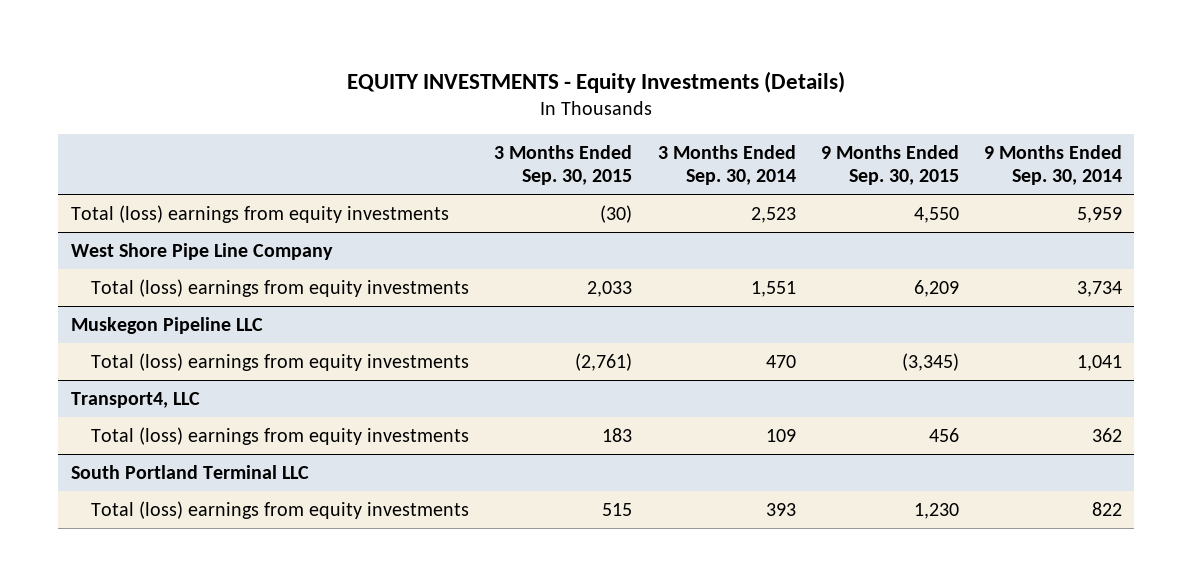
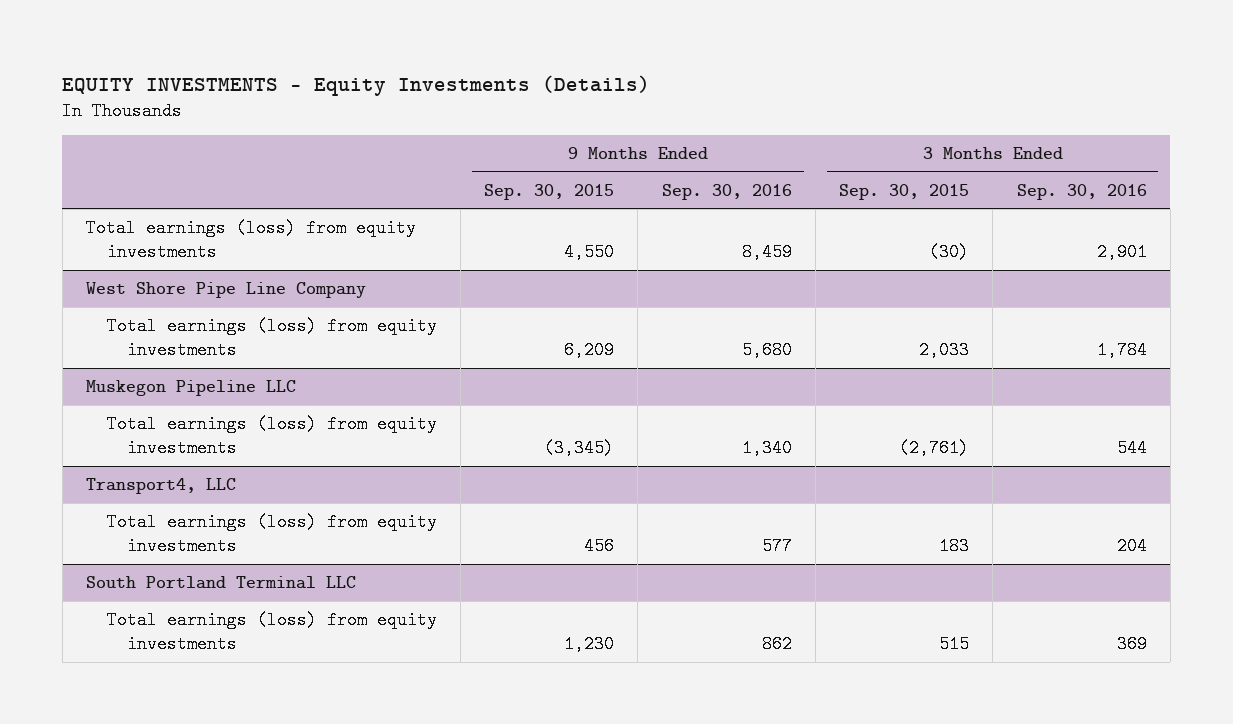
- | 3 Months Ended Sep. 30, 2015 | 3 Months Ended Sep. 30, 2014 | 9 Months Ended Sep. 30, 2015 | 9 Months Ended Sep. 30, 2014
+ | 9 Months Ended Sep. 30, 2015 | 9 Months Ended Sep. 30, 2016 | 3 Months Ended Sep. 30, 2015 | 3 Months Ended Sep. 30, 2016
- Total (loss) earnings from equity investments | (30) | 2,523 | 4,550 | 5,959
+ Total earnings (loss) from equity investments | 4,550 | 8,459 | (30) | 2,901
@ West Shore Pipe Line Company
- Total (loss) earnings from equity investments | 2,033 | 1,551 | 6,209 | 3,734
+ Total earnings (loss) from equity investments | 6,209 | 5,680 | 2,033 | 1,784
@ Muskegon Pipeline LLC
- Total (loss) earnings from equity investments | (2,761) | 470 | (3,345) | 1,041
+ Total earnings (loss) from equity investments | (3,345) | 1,340 | (2,761) | 544
@ Transport4, LLC
- Total (loss) earnings from equity investments | 183 | 109 | 456 | 362
+ Total earnings (loss) from equity investments | 456 | 577 | 183 | 204
@ South Portland Terminal LLC
- Total (loss) earnings from equity investments | 515 | 393 | 1,230 | 822
+ Total earnings (loss) from equity investments | 1,230 | 862 | 515 | 369

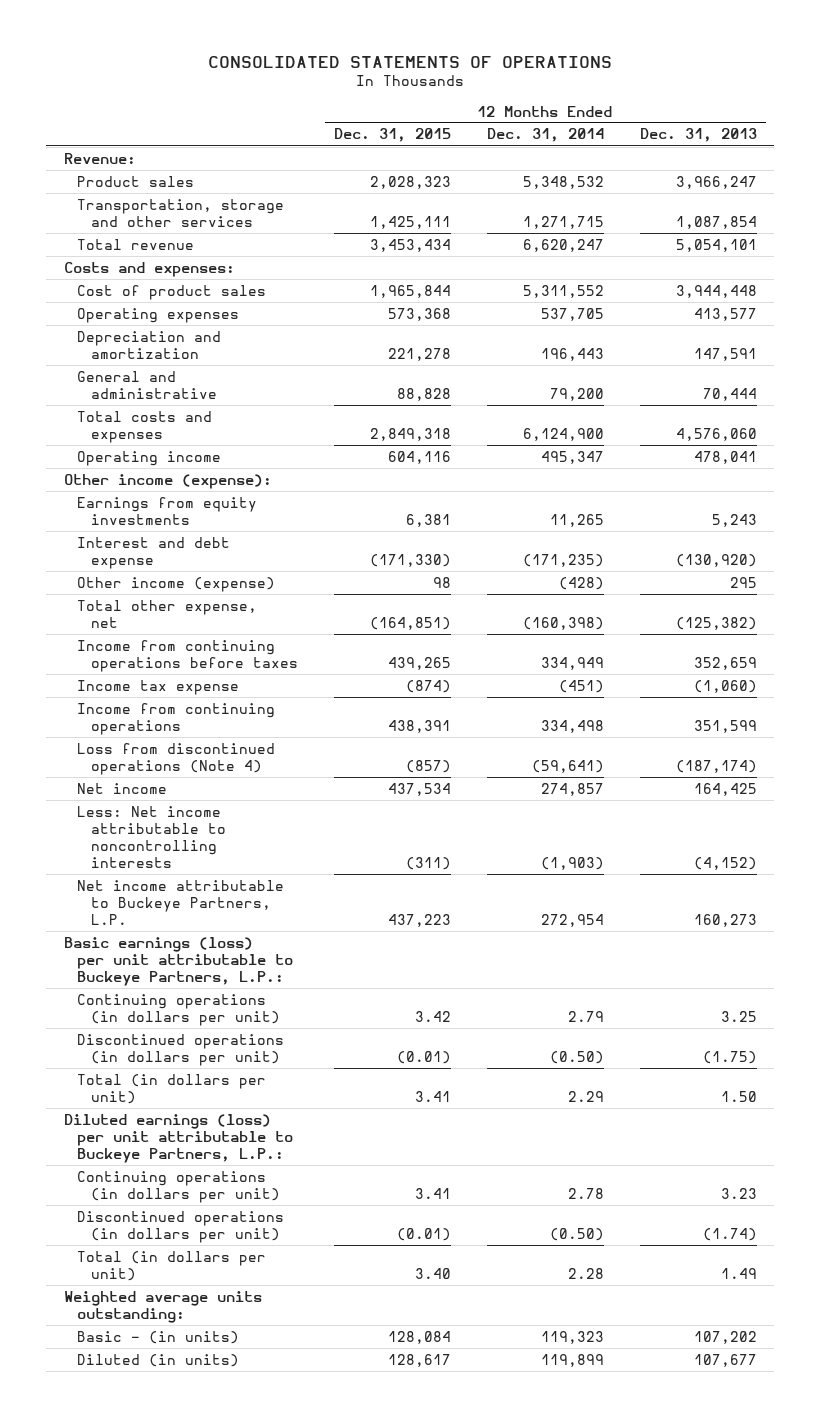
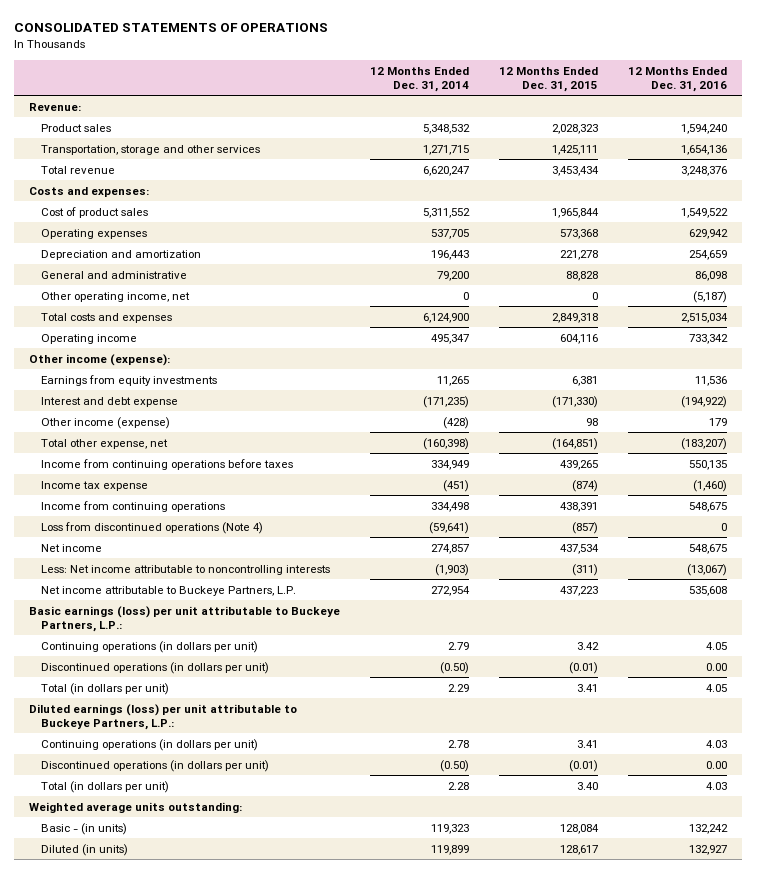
- | 12 Months Ended Dec. 31, 2015 | 12 Months Ended Dec. 31, 2014 | 12 Months Ended Dec. 31, 2013
+ | 12 Months Ended Dec. 31, 2014 | 12 Months Ended Dec. 31, 2015 | 12 Months Ended Dec. 31, 2016
+ Other operating income, net | 0 | 0 | (5,187)

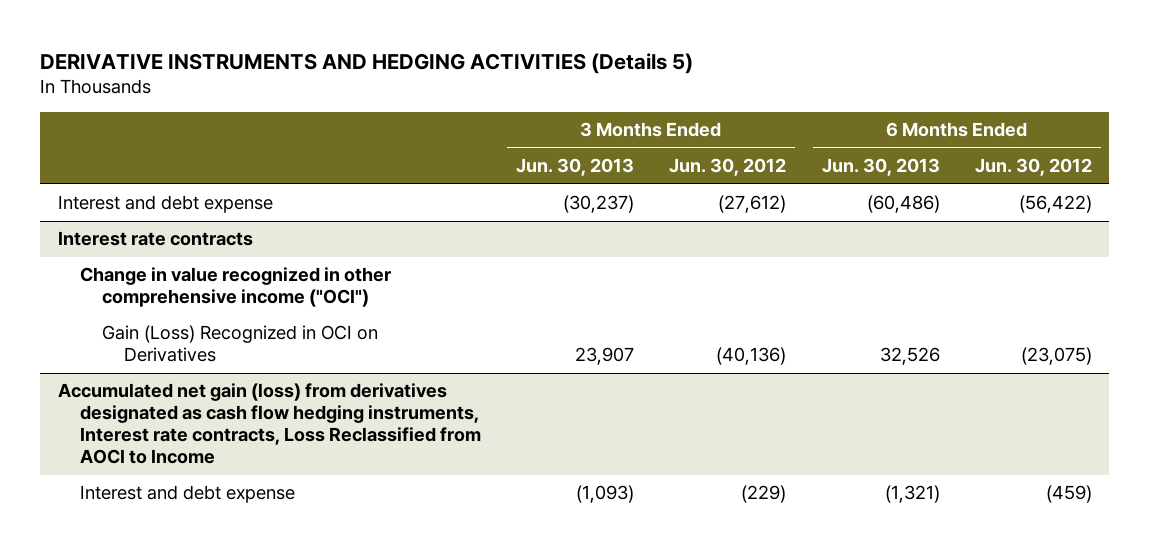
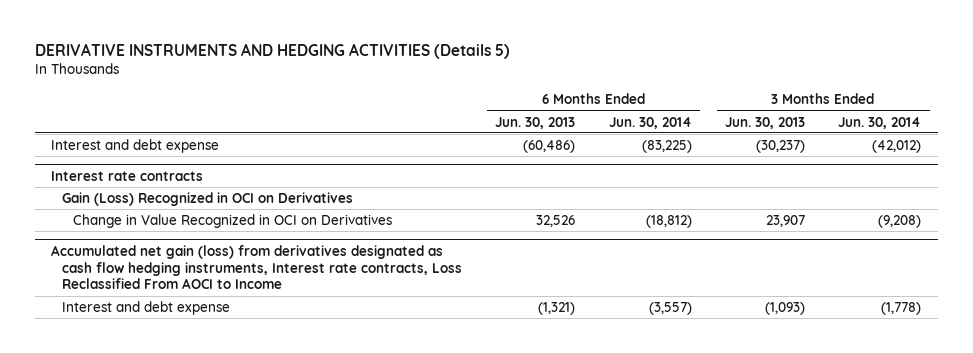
- | 3 Months Ended Jun. 30, 2013 | 3 Months Ended Jun. 30, 2012 | 6 Months Ended Jun. 30, 2013 | 6 Months Ended Jun. 30, 2012
+ | 6 Months Ended Jun. 30, 2013 | 6 Months Ended Jun. 30, 2014 | 3 Months Ended Jun. 30, 2013 | 3 Months Ended Jun. 30, 2014
@ Interest rate contracts
- Change in value recognized in other comprehensive income ("OCI")
- Gain (Loss) Recognized in OCI on Derivatives | 23,907 | (40,136) | 32,526 | (23,075)
- Accumulated net gain (loss) from derivatives designated as cash flow hedging instruments, Interest rate contracts, Loss Reclassified from AOCI to Income
@ Interest rate contracts
+ Gain (Loss) Recognized in OCI on Derivatives
+ Change in Value Recognized in OCI on Derivatives | 32,526 | (18,812) | 23,907 | (9,208)
+ Accumulated net gain (loss) from derivatives designated as cash flow hedging instruments, Interest rate contracts, Loss Reclassified From AOCI to Income

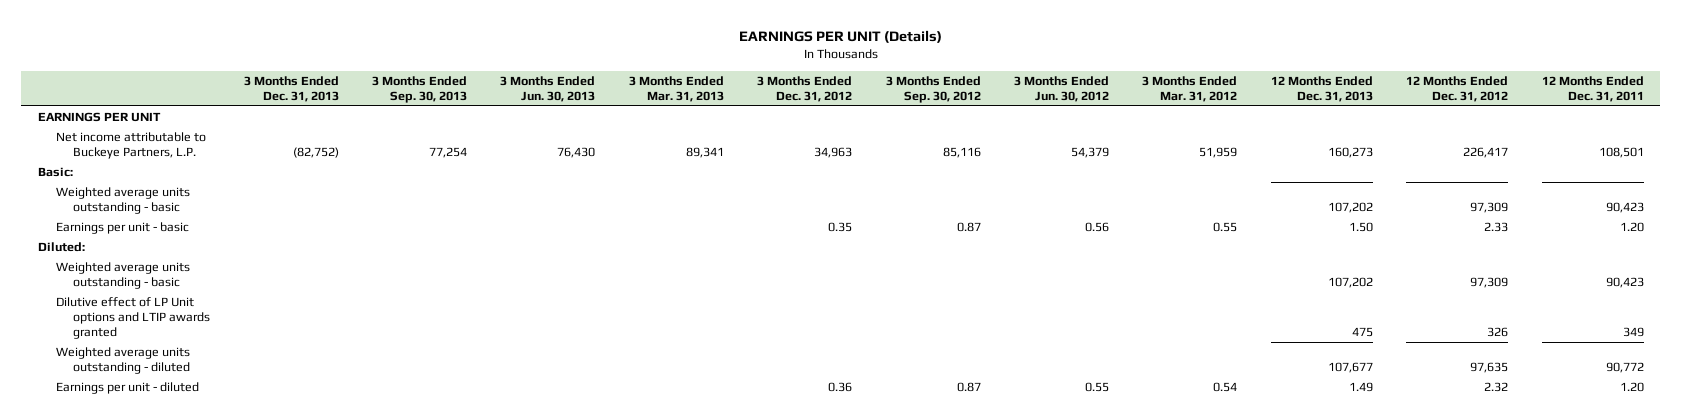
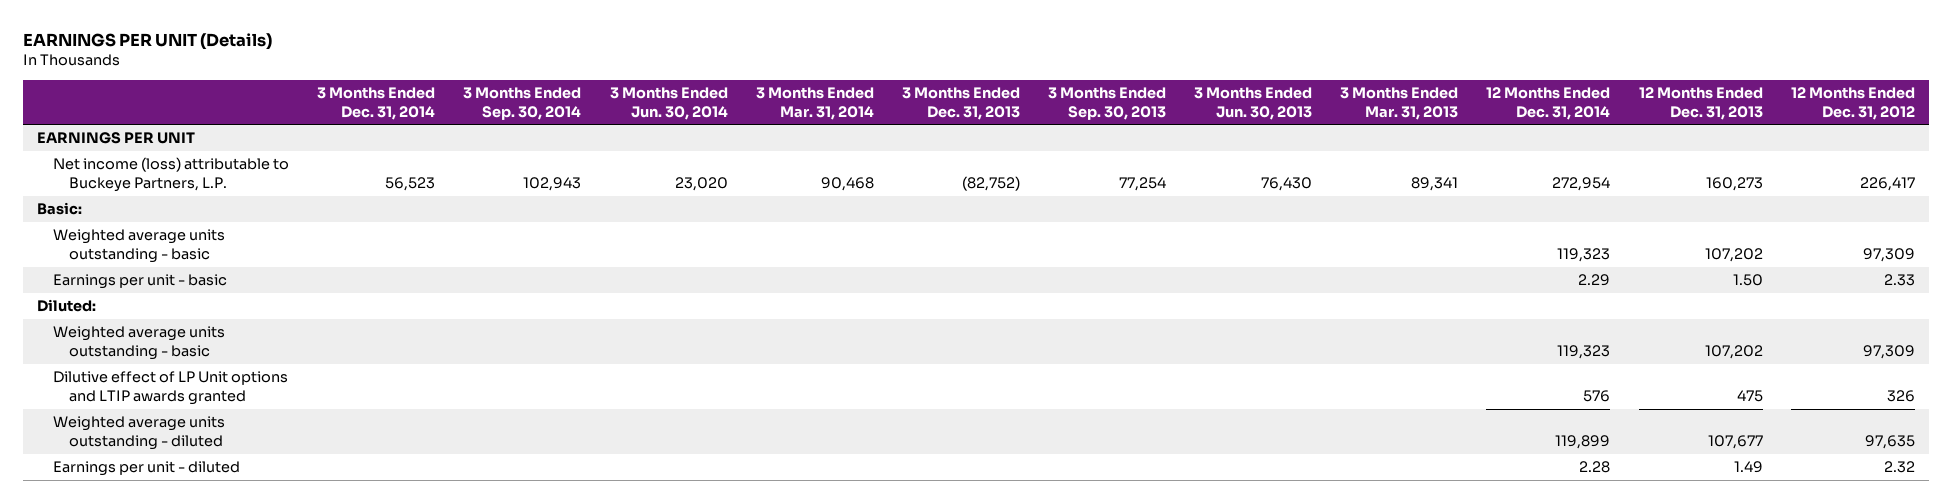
- | 3 Months Ended Dec. 31, 2013 | 3 Months Ended Sep. 30, 2013 | 3 Months Ended Jun. 30, 2013 | 3 Months Ended Mar. 31, 2013 | 3 Months Ended Dec. 31, 2012 | 3 Months Ended Sep. 30, 2012 | 3 Months Ended Jun. 30, 2012 | 3 Months Ended Mar. 31, 2012 | 12 Months Ended Dec. 31, 2013 | 12 Months Ended Dec. 31, 2012 | 12 Months Ended Dec. 31, 2011
+ | 3 Months Ended Dec. 31, 2014 | 3 Months Ended Sep. 30, 2014 | 3 Months Ended Jun. 30, 2014 | 3 Months Ended Mar. 31, 2014 | 3 Months Ended Dec. 31, 2013 | 3 Months Ended Sep. 30, 2013 | 3 Months Ended Jun. 30, 2013 | 3 Months Ended Mar. 31, 2013 | 12 Months Ended Dec. 31, 2014 | 12 Months Ended Dec. 31, 2013 | 12 Months Ended Dec. 31, 2012
- Net income attributable to Buckeye Partners, L.P. | (82,752) | 77,254 | 76,430 | 89,341 | 34,963 | 85,116 | 54,379 | 51,959 | 160,273 | 226,417 | 108,501
+ Net income (loss) attributable to Buckeye Partners, L.P. | 56,523 | 102,943 | 23,020 | 90,468 | (82,752) | 77,254 | 76,430 | 89,341 | 272,954 | 160,273 | 226,417

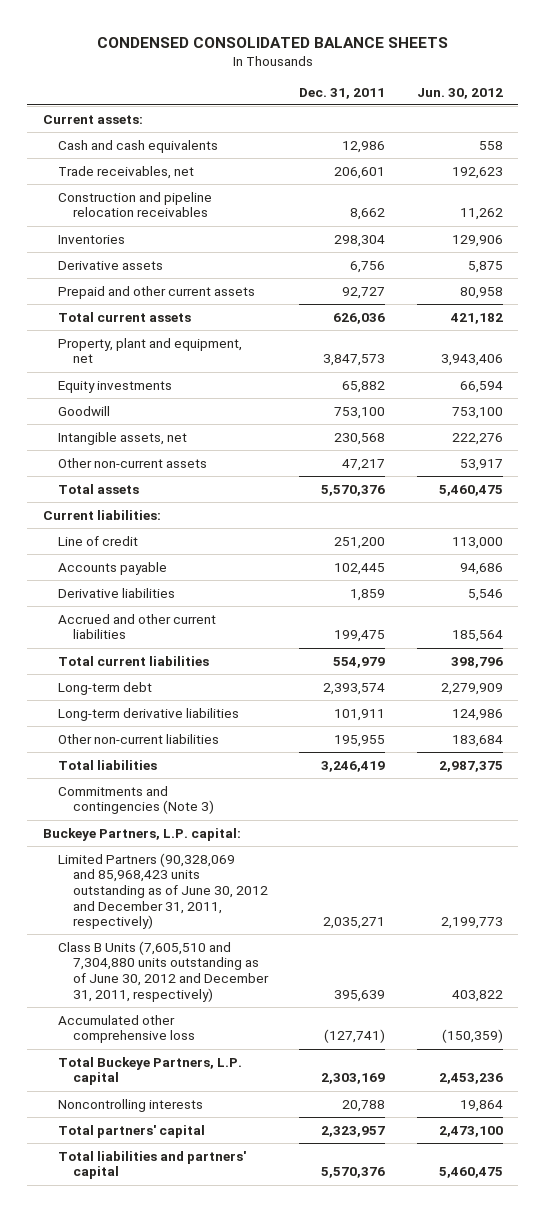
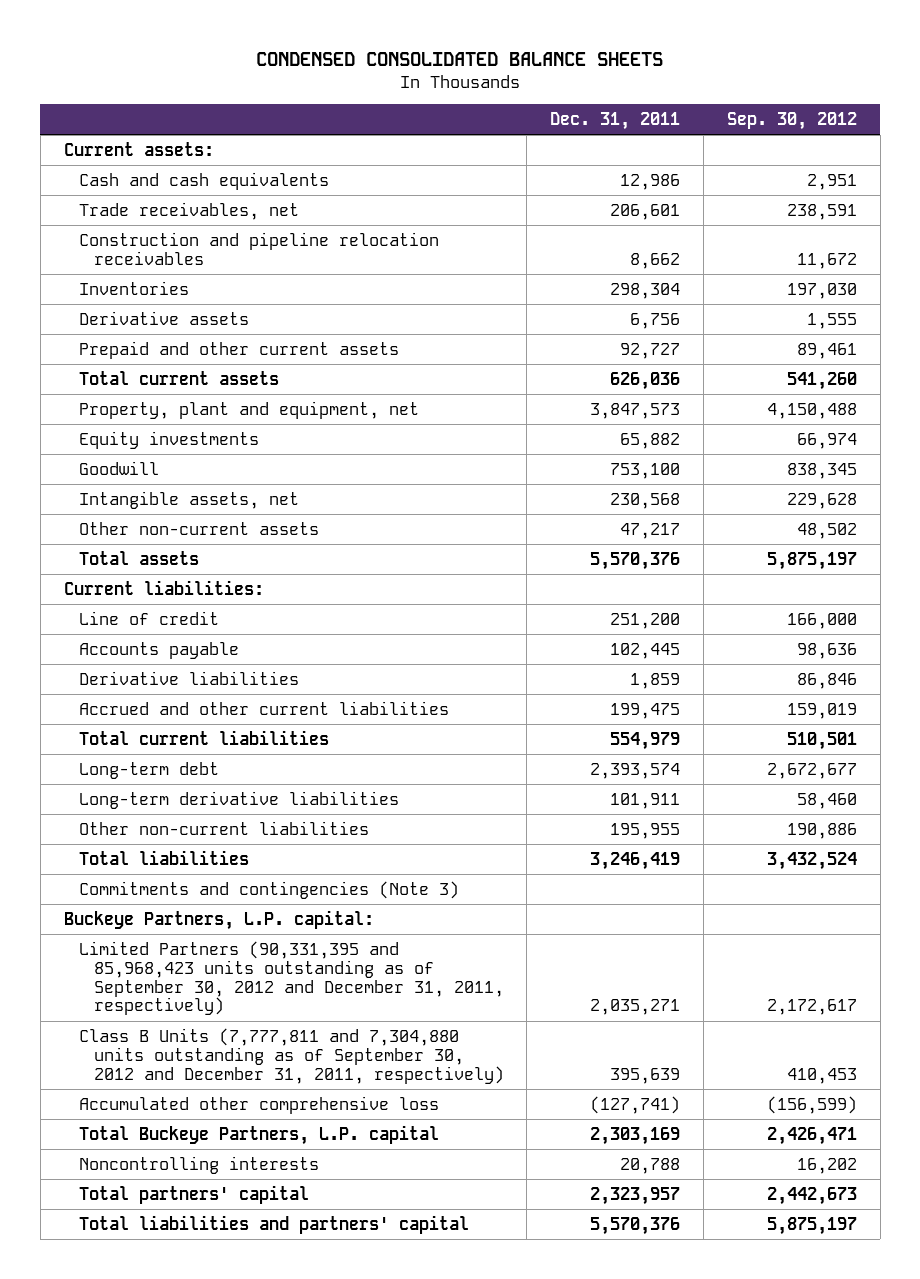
- | Dec. 31, 2011 | Jun. 30, 2012
+ | Dec. 31, 2011 | Sep. 30, 2012
- Limited Partners (90,328,069 and 85,968,423 units outstanding as of June 30, 2012 and December 31, 2011, respectively) | 2,035,271 | 2,199,773
- Class B Units (7,605,510 and 7,304,880 units outstanding as of June 30, 2012 and December 31, 2011, respectively) | 395,639 | 403,822
+ Limited Partners (90,331,395 and 85,968,423 units outstanding as of September 30, 2012 and December 31, 2011, respectively) | 2,035,271 | 2,172,617
+ Class B Units (7,777,811 and 7,304,880 units outstanding as of September 30, 2012 and December 31, 2011, respectively) | 395,639 | 410,453

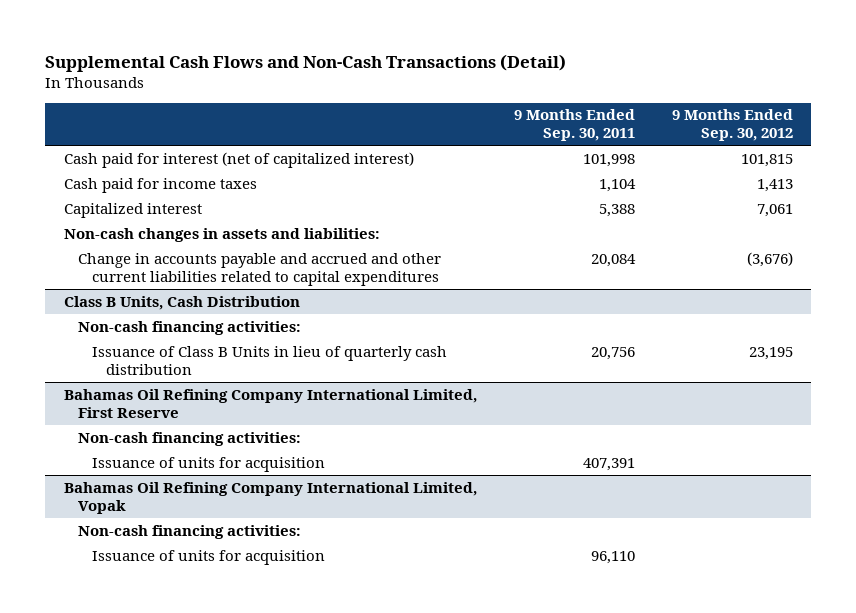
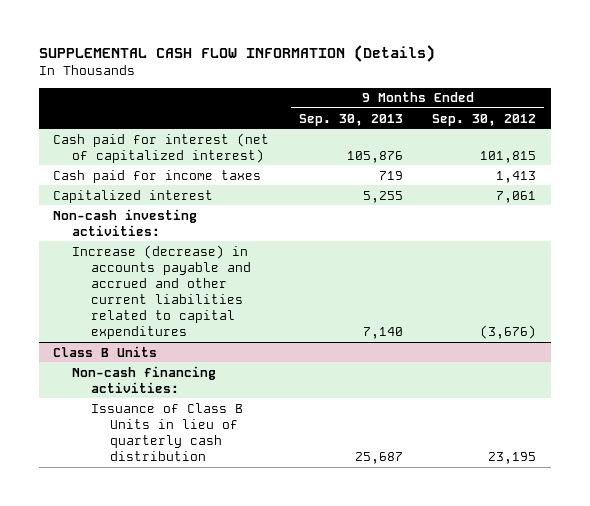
- Supplemental Cash Flows and Non-Cash Transactions (Detail)
+ SUPPLEMENTAL CASH FLOW INFORMATION (Details)
- | 9 Months Ended Sep. 30, 2011 | 9 Months Ended Sep. 30, 2012
+ | 9 Months Ended Sep. 30, 2013 | 9 Months Ended Sep. 30, 2012
- Non-cash changes in assets and liabilities:
- Change in accounts payable and accrued and other current liabilities related to capital expenditures | 20,084 | (3,676)
- Class B Units, Cash Distribution
+ Non-cash investing activities:
+ Increase (decrease) in accounts payable and accrued and other current liabilities related to capital expenditures | 7,140 | (3,676)
+ Class B Units
- Bahamas Oil Refining Company International Limited, First Reserve
- Non-cash financing activities:
- Issuance of units for acquisition | 407,391 |
- Bahamas Oil Refining Company International Limited, Vopak
- Non-cash financing activities:
- Issuance of units for acquisition | 96,110 |

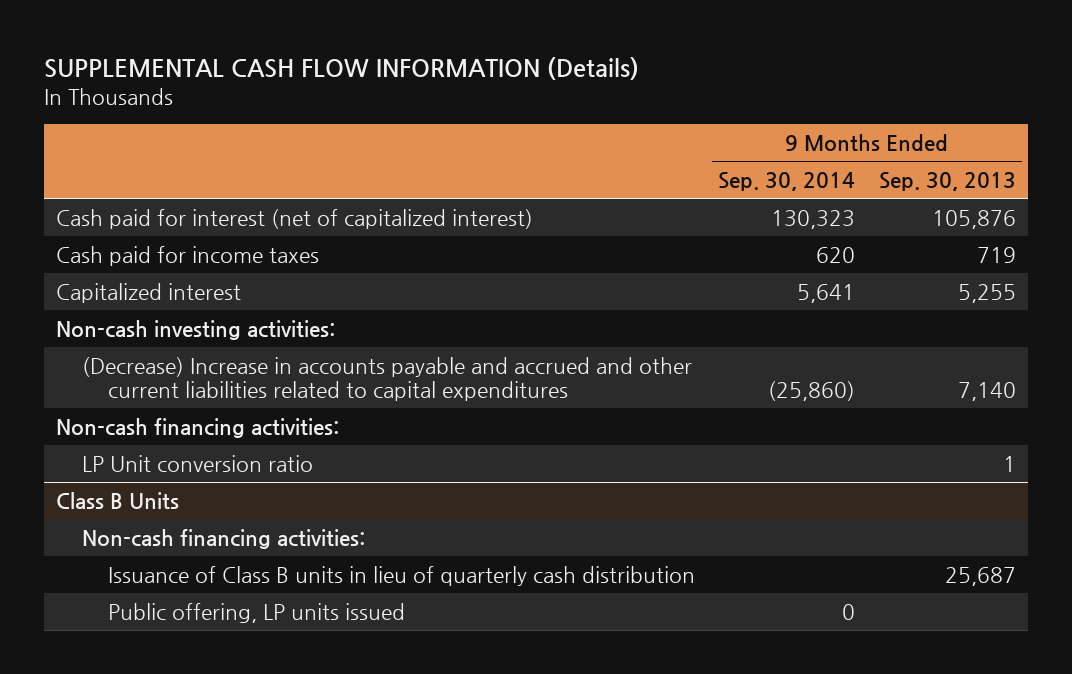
- | 9 Months Ended Sep. 30, 2013 | 9 Months Ended Sep. 30, 2012
+ | 9 Months Ended Sep. 30, 2014 | 9 Months Ended Sep. 30, 2013
- Increase (decrease) in accounts payable and accrued and other current liabilities related to capital expenditures | 7,140 | (3,676)
+ (Decrease) Increase in accounts payable and accrued and other current liabilities related to capital expenditures | (25,860) | 7,140
+ Non-cash financing activities:
+ LP Unit conversion ratio | | 1
@ Class B Units
- Issuance of Class B Units in lieu of quarterly cash distribution | 25,687 | 23,195
+ Issuance of Class B units in lieu of quarterly cash distribution | | 25,687
+ Public offering, LP units issued | 0 |

